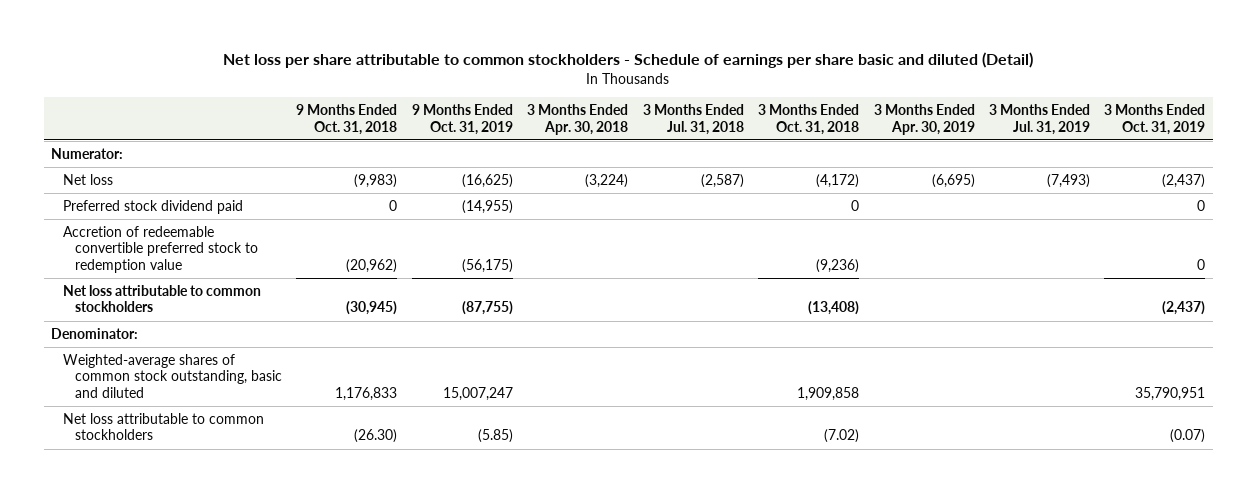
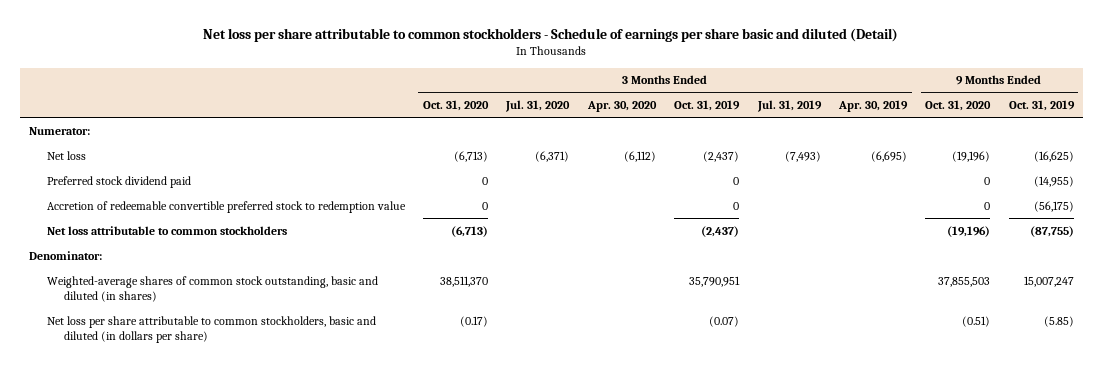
- | 9 Months Ended Oct. 31, 2018 | 9 Months Ended Oct. 31, 2019 | 3 Months Ended Apr. 30, 2018 | 3 Months Ended Jul. 31, 2018 | 3 Months Ended Oct. 31, 2018 | 3 Months Ended Apr. 30, 2019 | 3 Months Ended Jul. 31, 2019 | 3 Months Ended Oct. 31, 2019
+ | 3 Months Ended Oct. 31, 2020 | 3 Months Ended Jul. 31, 2020 | 3 Months Ended Apr. 30, 2020 | 3 Months Ended Oct. 31, 2019 | 3 Months Ended Jul. 31, 2019 | 3 Months Ended Apr. 30, 2019 | 9 Months Ended Oct. 31, 2020 | 9 Months Ended Oct. 31, 2019
- Weighted-average shares of common stock outstanding, basic and diluted | 1,176,833 | 15,007,247 | | | 1,909,858 | | | 35,790,951
- Net loss attributable to common stockholders | (26.30) | (5.85) | | | (7.02) | | | (0.07)
+ Weighted-average shares of common stock outstanding, basic and diluted (in shares) | 38,511,370 | | | 35,790,951 | | | 37,855,503 | 15,007,247
+ Net loss per share attributable to common stockholders, basic and diluted (in dollars per share) | (0.17) | | | (0.07) | | | (0.51) | (5.85)

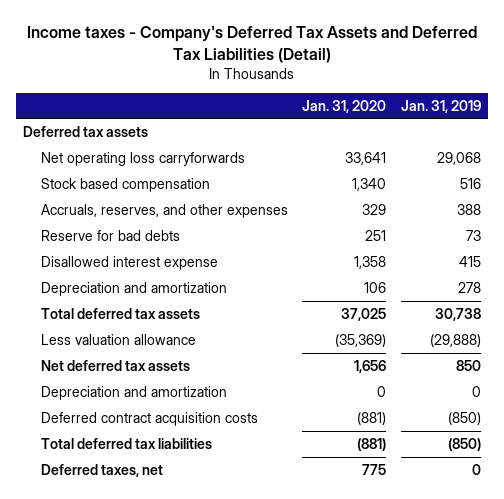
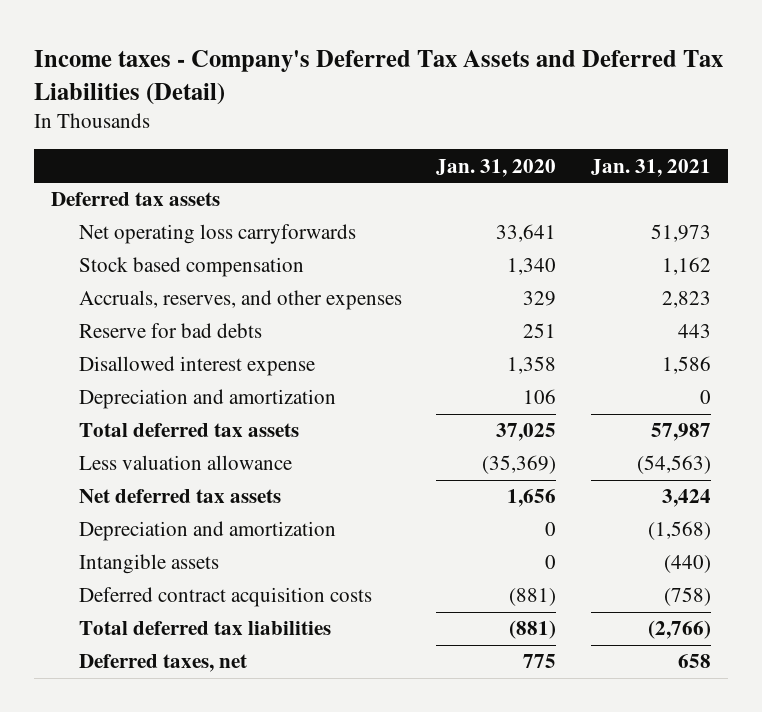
- | Jan. 31, 2020 | Jan. 31, 2019
+ | Jan. 31, 2020 | Jan. 31, 2021
+ Intangible assets | 0 | (440)

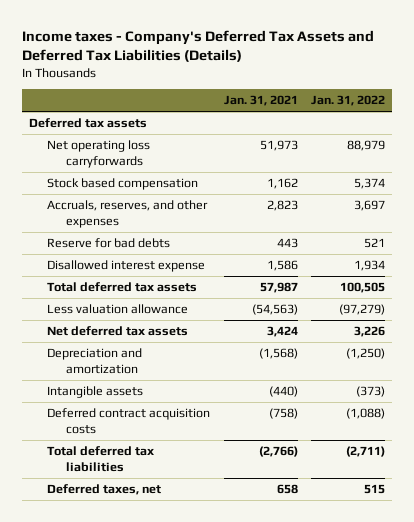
- Income taxes - Company's Deferred Tax Assets and Deferred Tax Liabilities (Detail)
+ Income taxes - Company's Deferred Tax Assets and Deferred Tax Liabilities (Details)
- | Jan. 31, 2020 | Jan. 31, 2021
+ | Jan. 31, 2021 | Jan. 31, 2022
- Depreciation and amortization | 106 | 0

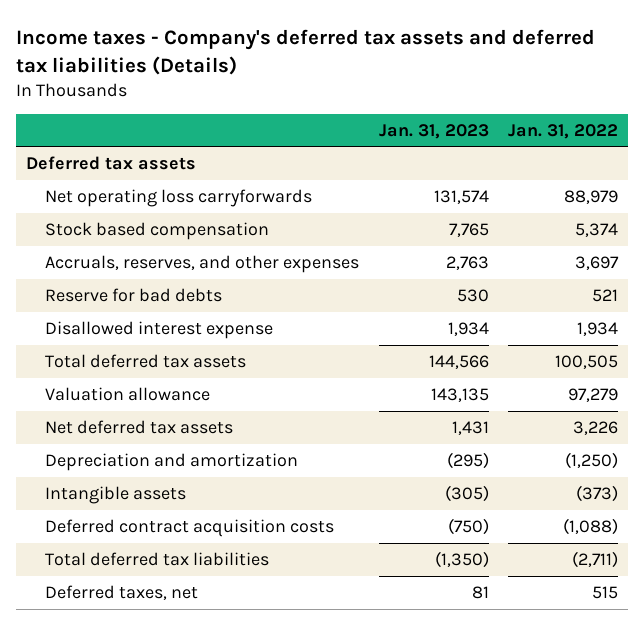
- Income taxes - Company's Deferred Tax Assets and Deferred Tax Liabilities (Details)
+ Income taxes - Company's deferred tax assets and deferred tax liabilities (Details)
- | Jan. 31, 2021 | Jan. 31, 2022
+ | Jan. 31, 2023 | Jan. 31, 2022
- Less valuation allowance | (54,563) | (97,279)
+ Valuation allowance | 143,135 | 97,279

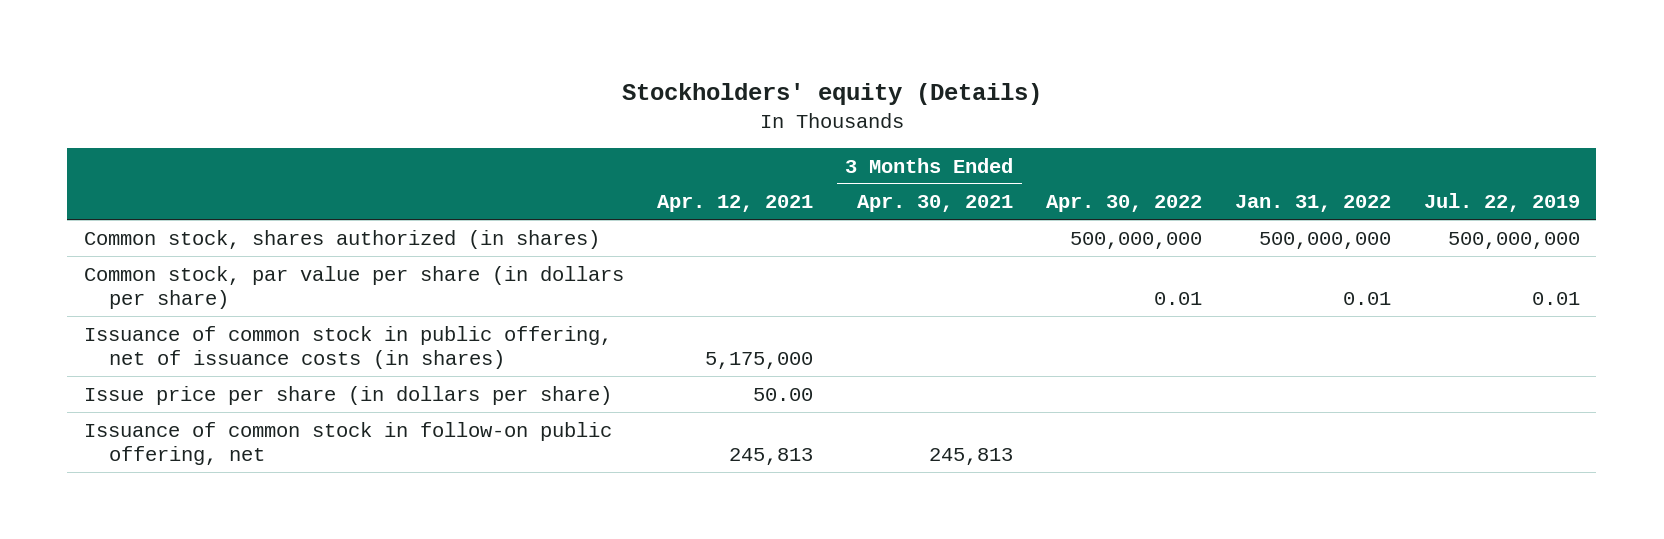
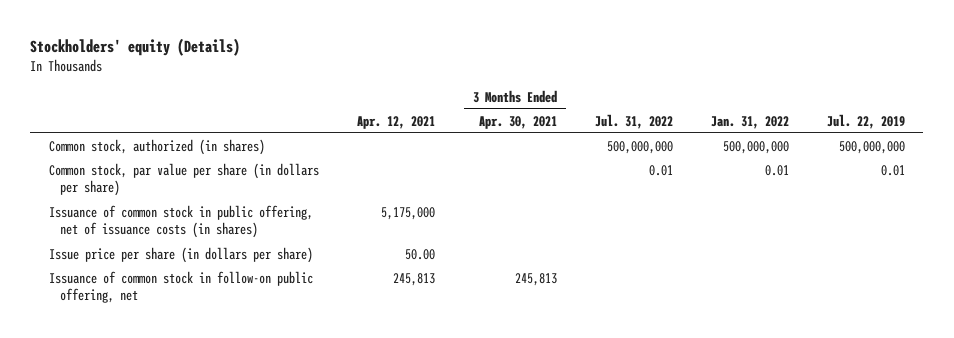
- | Apr. 12, 2021 | 3 Months Ended Apr. 30, 2021 | Apr. 30, 2022 | Jan. 31, 2022 | Jul. 22, 2019
+ | Apr. 12, 2021 | 3 Months Ended Apr. 30, 2021 | Jul. 31, 2022 | Jan. 31, 2022 | Jul. 22, 2019
- Common stock, shares authorized (in shares) | | | 500,000,000 | 500,000,000 | 500,000,000
+ Common stock, authorized (in shares) | | | 500,000,000 | 500,000,000 | 500,000,000

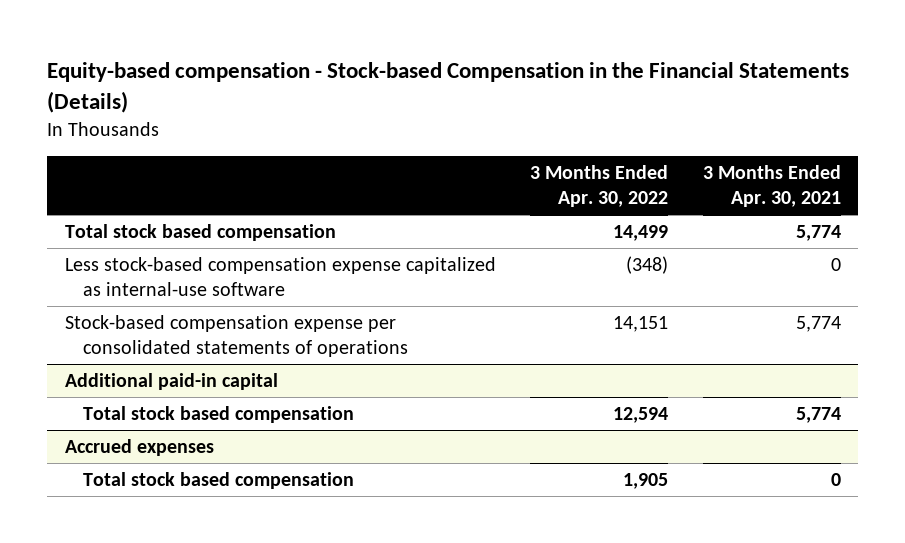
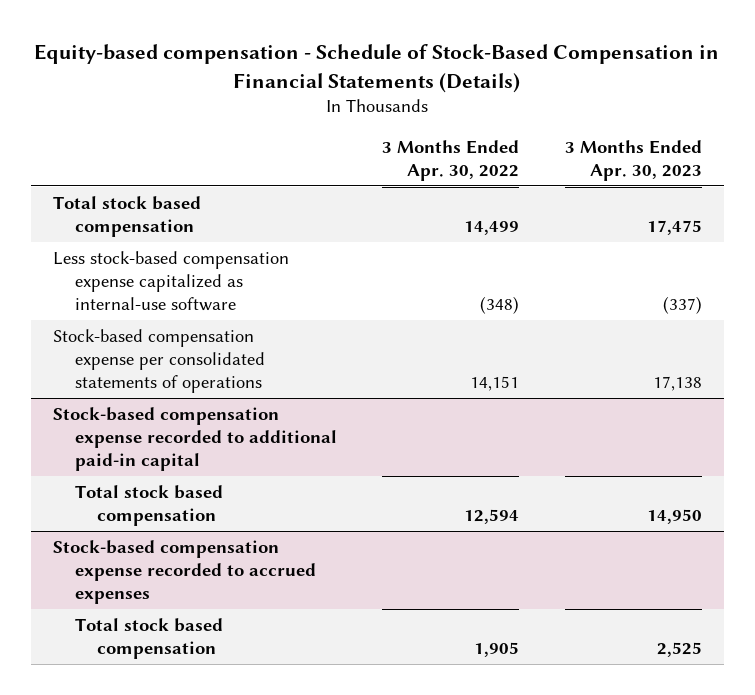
- Equity-based compensation - Stock-based Compensation in the Financial Statements (Details)
+ Equity-based compensation - Schedule of Stock-Based Compensation in Financial Statements (Details)
- | 3 Months Ended Apr. 30, 2022 | 3 Months Ended Apr. 30, 2021
+ | 3 Months Ended Apr. 30, 2022 | 3 Months Ended Apr. 30, 2023
- Additional paid-in capital
+ Stock-based compensation expense recorded to additional paid-in capital
- Accrued expenses
+ Stock-based compensation expense recorded to accrued expenses

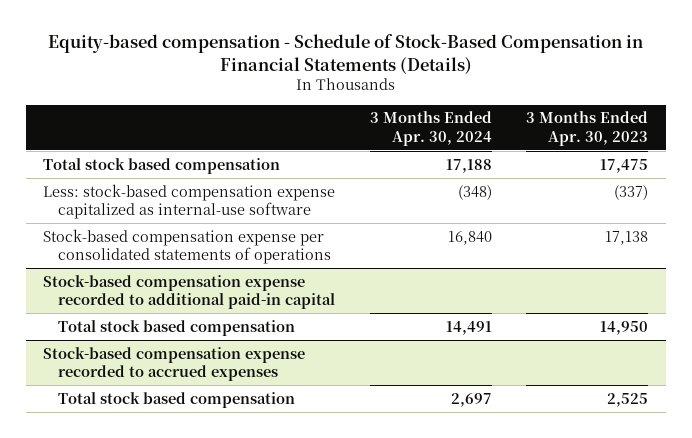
- | 3 Months Ended Apr. 30, 2022 | 3 Months Ended Apr. 30, 2023
+ | 3 Months Ended Apr. 30, 2024 | 3 Months Ended Apr. 30, 2023
- Less stock-based compensation expense capitalized as internal-use software | (348) | (337)
+ Less: stock-based compensation expense capitalized as internal-use software | (348) | (337)

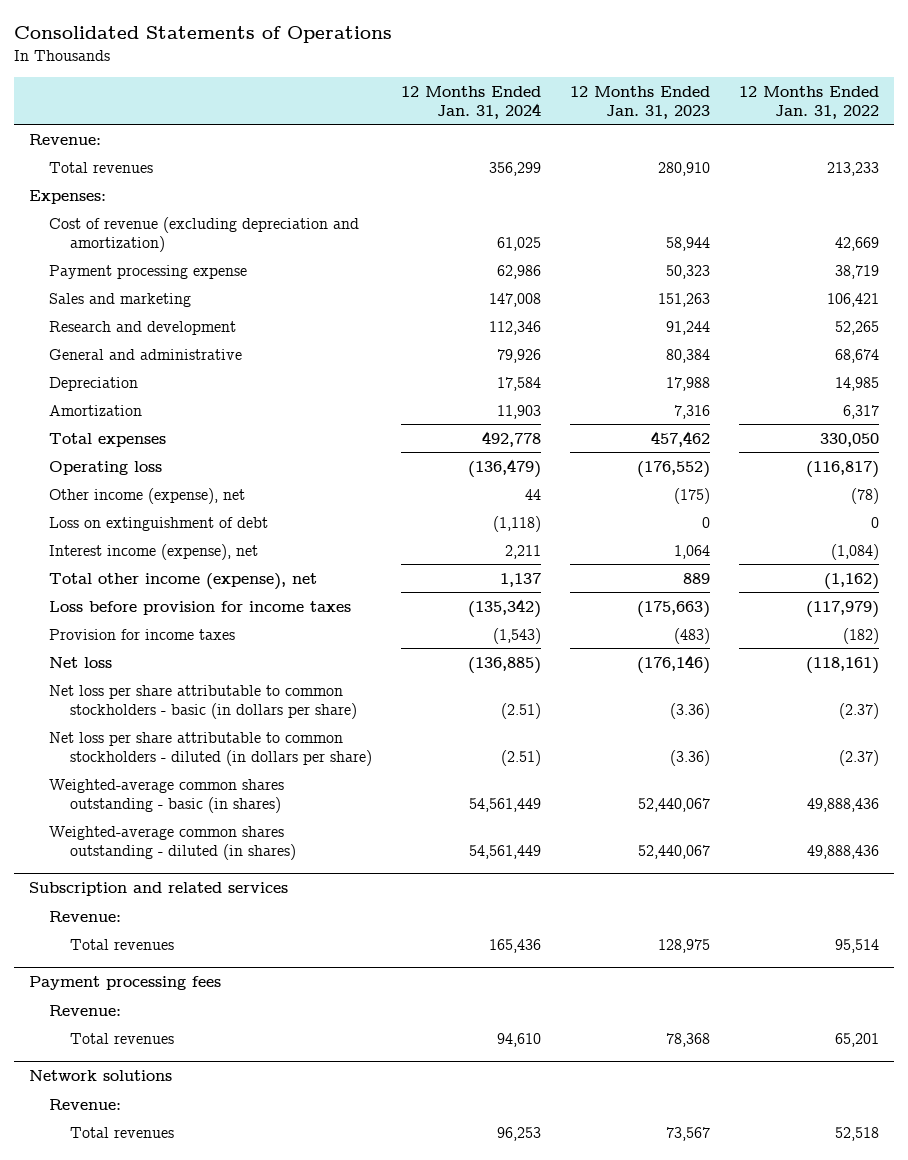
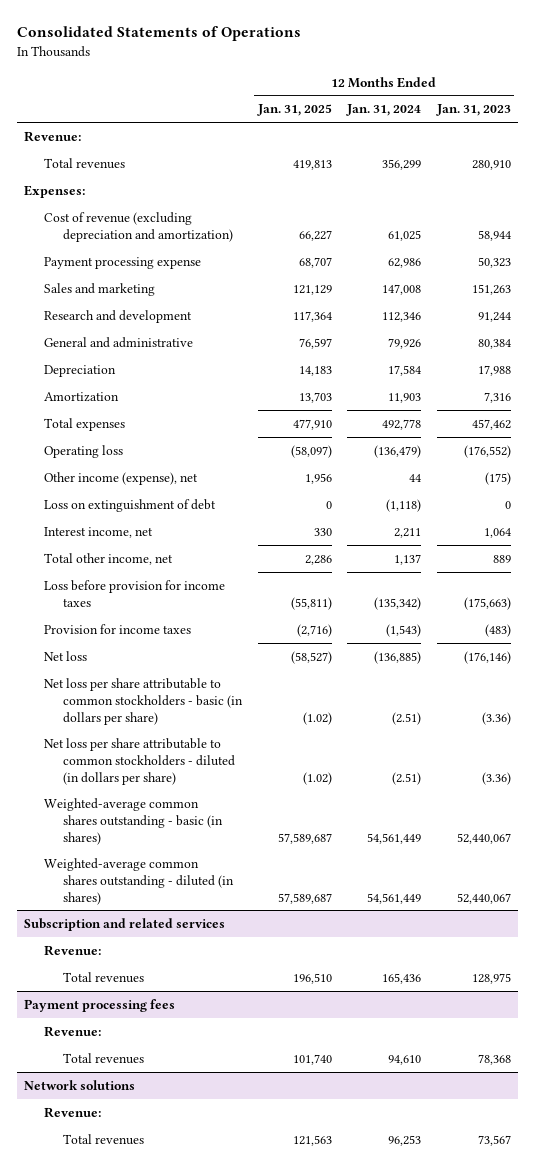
- | 12 Months Ended Jan. 31, 2024 | 12 Months Ended Jan. 31, 2023 | 12 Months Ended Jan. 31, 2022
+ | 12 Months Ended Jan. 31, 2025 | 12 Months Ended Jan. 31, 2024 | 12 Months Ended Jan. 31, 2023
- Interest income (expense), net | 2,211 | 1,064 | (1,084)
- Total other income (expense), net | 1,137 | 889 | (1,162)
+ Interest income, net | 330 | 2,211 | 1,064
+ Total other income, net | 2,286 | 1,137 | 889

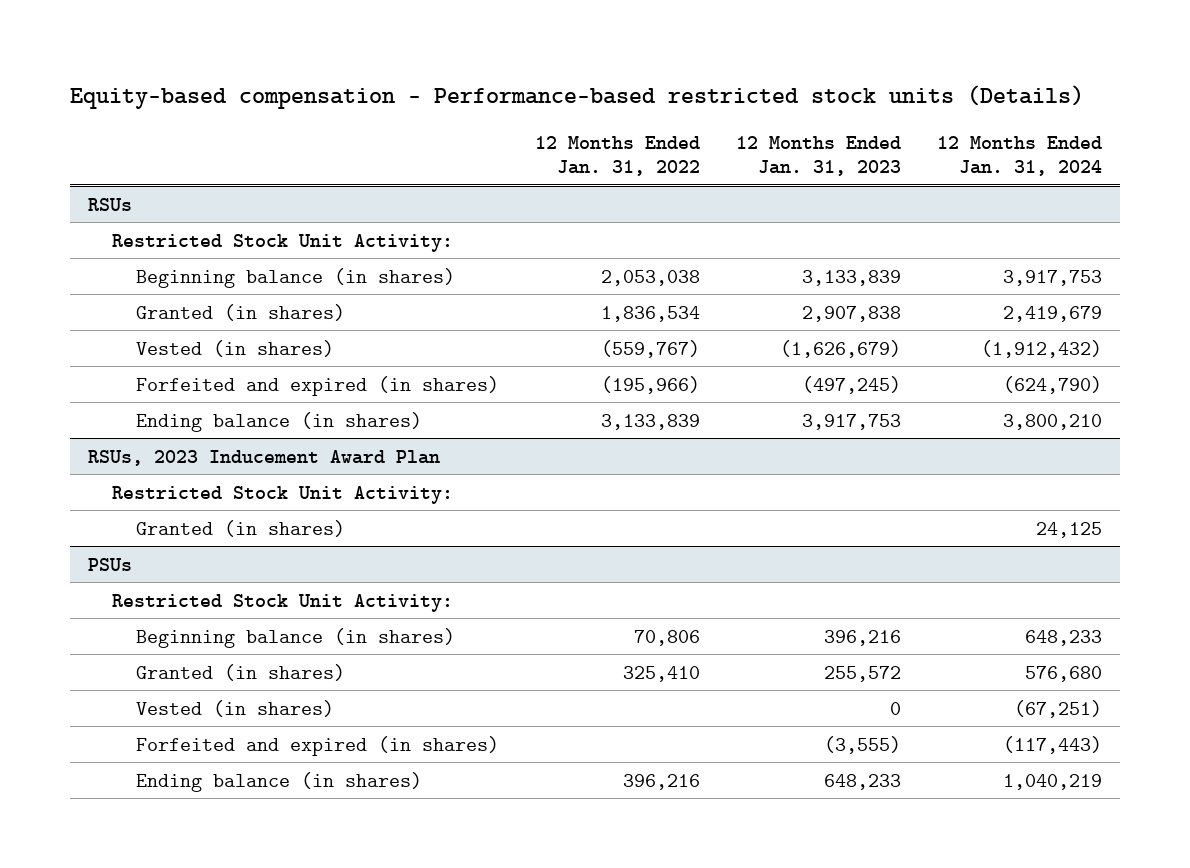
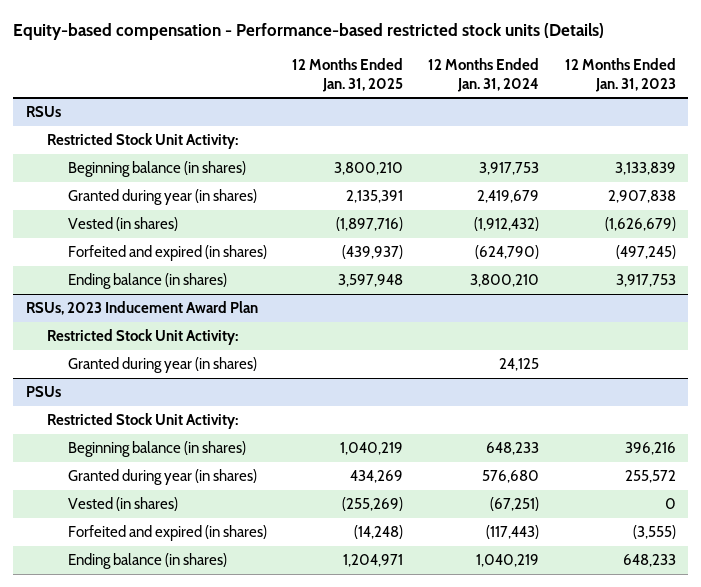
- | 12 Months Ended Jan. 31, 2022 | 12 Months Ended Jan. 31, 2023 | 12 Months Ended Jan. 31, 2024
+ | 12 Months Ended Jan. 31, 2025 | 12 Months Ended Jan. 31, 2024 | 12 Months Ended Jan. 31, 2023
@ RSUs
- Granted (in shares) | 1,836,534 | 2,907,838 | 2,419,679
+ Granted during year (in shares) | 2,135,391 | 2,419,679 | 2,907,838
@ RSUs, 2023 Inducement Award Plan
- Granted (in shares) | | | 24,125
+ Granted during year (in shares) | | 24,125 |
@ PSUs
- Granted (in shares) | 325,410 | 255,572 | 576,680
+ Granted during year (in shares) | 434,269 | 576,680 | 255,572

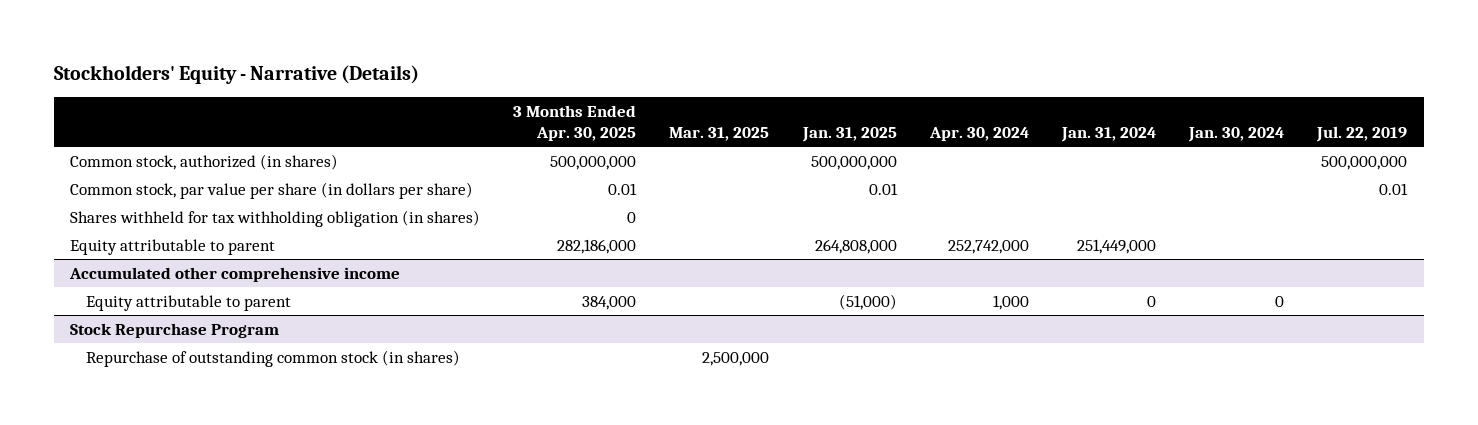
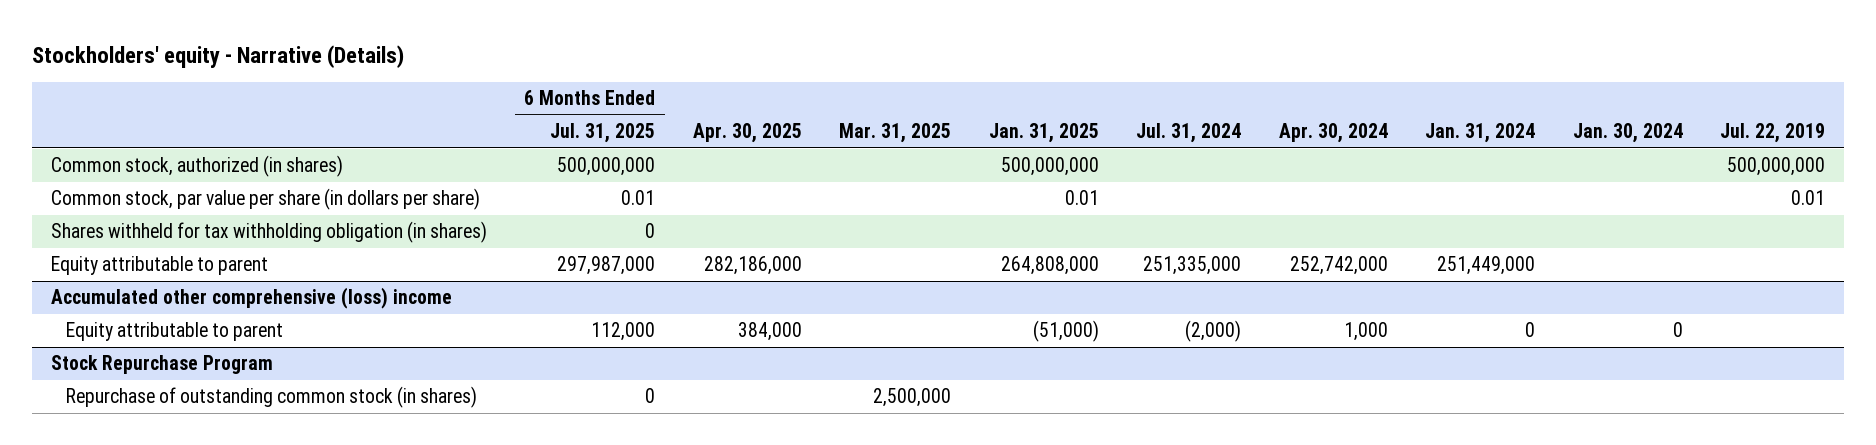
- Stockholders' Equity - Narrative (Details)
+ Stockholders' equity - Narrative (Details)
- | 3 Months Ended Apr. 30, 2025 | Mar. 31, 2025 | Jan. 31, 2025 | Apr. 30, 2024 | Jan. 31, 2024 | Jan. 30, 2024 | Jul. 22, 2019
+ | 6 Months Ended Jul. 31, 2025 | Apr. 30, 2025 | Mar. 31, 2025 | Jan. 31, 2025 | Jul. 31, 2024 | Apr. 30, 2024 | Jan. 31, 2024 | Jan. 30, 2024 | Jul. 22, 2019
- Accumulated other comprehensive income
+ Accumulated other comprehensive (loss) income

